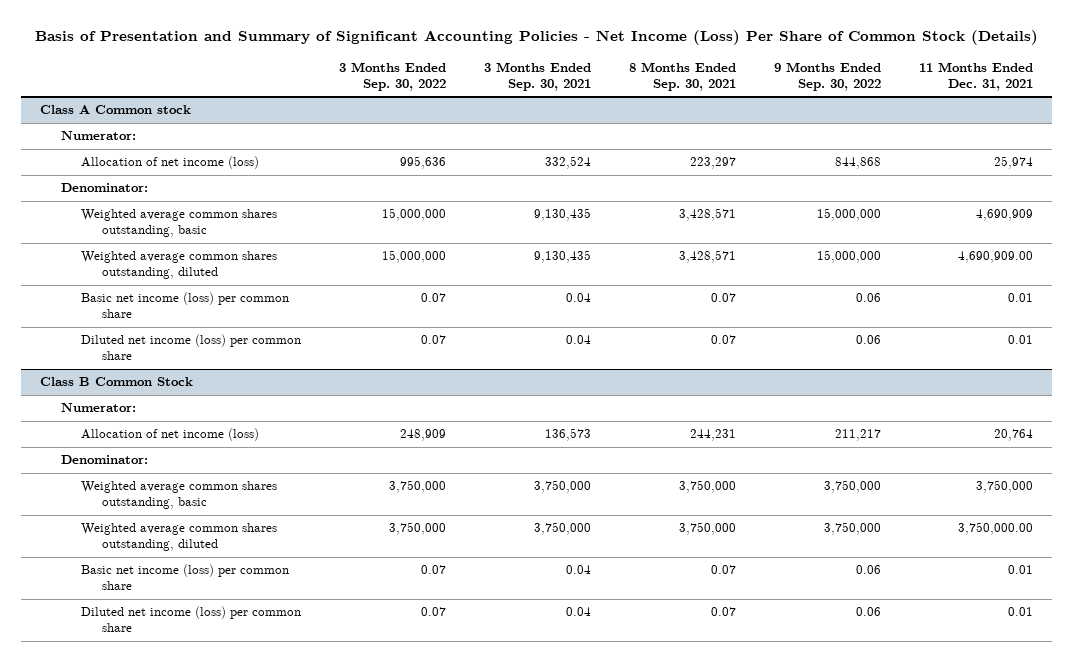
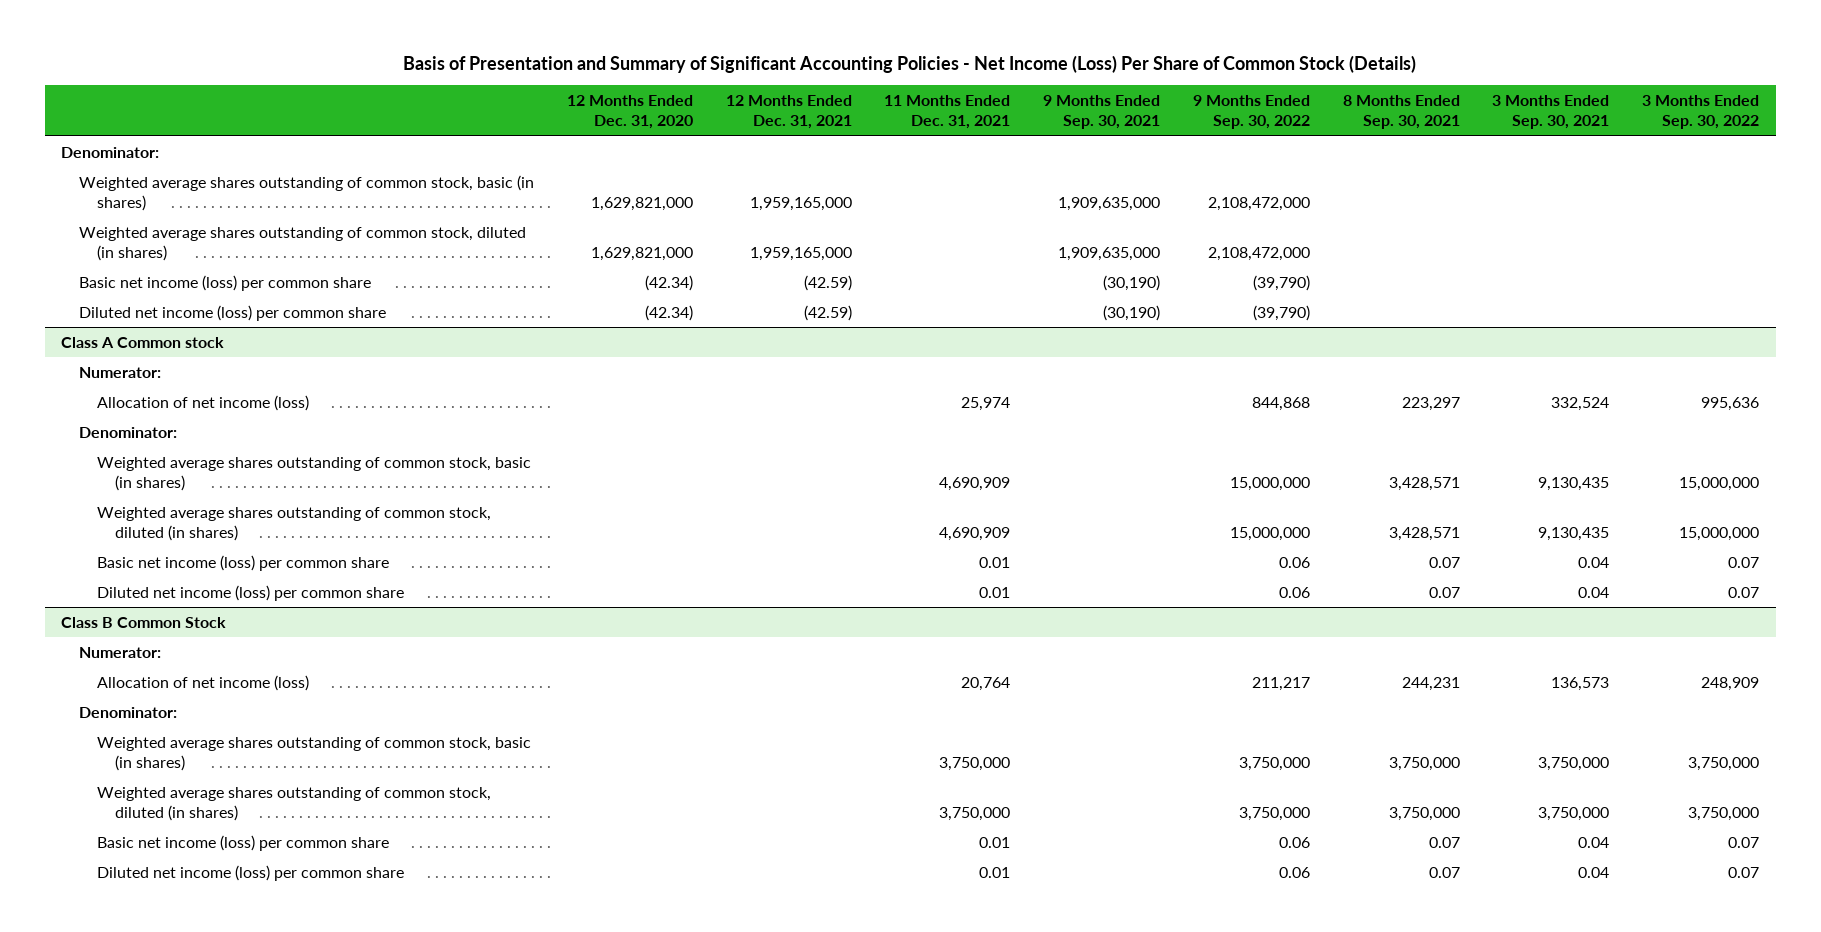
- | 3 Months Ended Sep. 30, 2022 | 3 Months Ended Sep. 30, 2021 | 8 Months Ended Sep. 30, 2021 | 9 Months Ended Sep. 30, 2022 | 11 Months Ended Dec. 31, 2021
+ | 12 Months Ended Dec. 31, 2020 | 12 Months Ended Dec. 31, 2021 | 11 Months Ended Dec. 31, 2021 | 9 Months Ended Sep. 30, 2021 | 9 Months Ended Sep. 30, 2022 | 8 Months Ended Sep. 30, 2021 | 3 Months Ended Sep. 30, 2021 | 3 Months Ended Sep. 30, 2022
+ Denominator:
+ Weighted average shares outstanding of common stock, basic (in shares) | 1,629,821,000 | 1,959,165,000 | | 1,909,635,000 | 2,108,472,000 | | |
+ Weighted average shares outstanding of common stock, diluted (in shares) | 1,629,821,000 | 1,959,165,000 | | 1,909,635,000 | 2,108,472,000 | | |
+ Basic net income (loss) per common share | (42.34) | (42.59) | | (30,190) | (39,790) | | |
+ Diluted net income (loss) per common share | (42.34) | (42.59) | | (30,190) | (39,790) | | |
@ Class A Common stock
- Weighted average common shares outstanding, basic | 15,000,000 | 9,130,435 | 3,428,571 | 15,000,000 | 4,690,909
- Weighted average common shares outstanding, diluted | 15,000,000 | 9,130,435 | 3,428,571 | 15,000,000 | 4,690,909.00
+ Weighted average shares outstanding of common stock, basic (in shares) | | | 4,690,909 | | 15,000,000 | 3,428,571 | 9,130,435 | 15,000,000
+ Weighted average shares outstanding of common stock, diluted (in shares) | | | 4,690,909 | | 15,000,000 | 3,428,571 | 9,130,435 | 15,000,000
@ Class B Common Stock
- Weighted average common shares outstanding, basic | 3,750,000 | 3,750,000 | 3,750,000 | 3,750,000 | 3,750,000
- Weighted average common shares outstanding, diluted | 3,750,000 | 3,750,000 | 3,750,000 | 3,750,000 | 3,750,000.00
+ Weighted average shares outstanding of common stock, basic (in shares) | | | 3,750,000 | | 3,750,000 | 3,750,000 | 3,750,000 | 3,750,000
+ Weighted average shares outstanding of common stock, diluted (in shares) | | | 3,750,000 | | 3,750,000 | 3,750,000 | 3,750,000 | 3,750,000

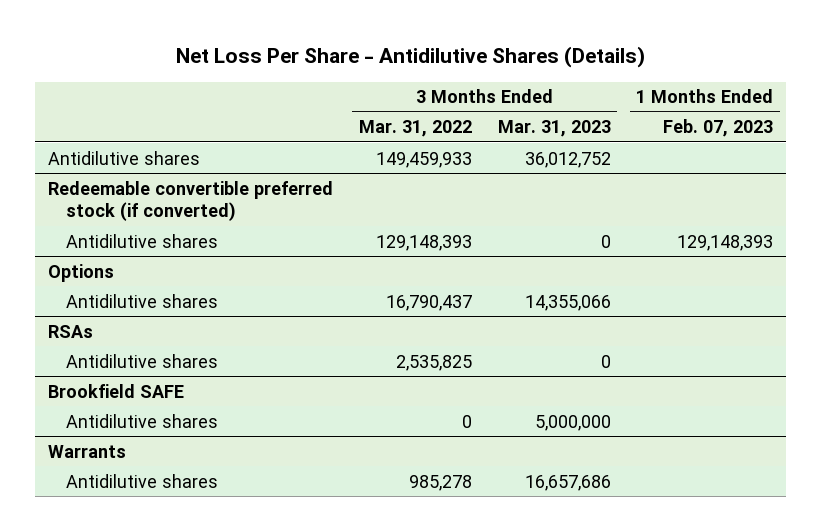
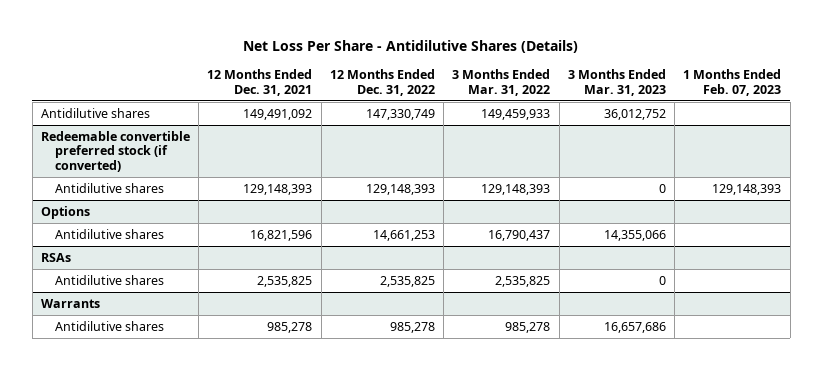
- | 3 Months Ended Mar. 31, 2022 | 3 Months Ended Mar. 31, 2023 | 1 Months Ended Feb. 07, 2023
+ | 12 Months Ended Dec. 31, 2021 | 12 Months Ended Dec. 31, 2022 | 3 Months Ended Mar. 31, 2022 | 3 Months Ended Mar. 31, 2023 | 1 Months Ended Feb. 07, 2023
- Brookfield SAFE
- Antidilutive shares | 0 | 5,000,000 |

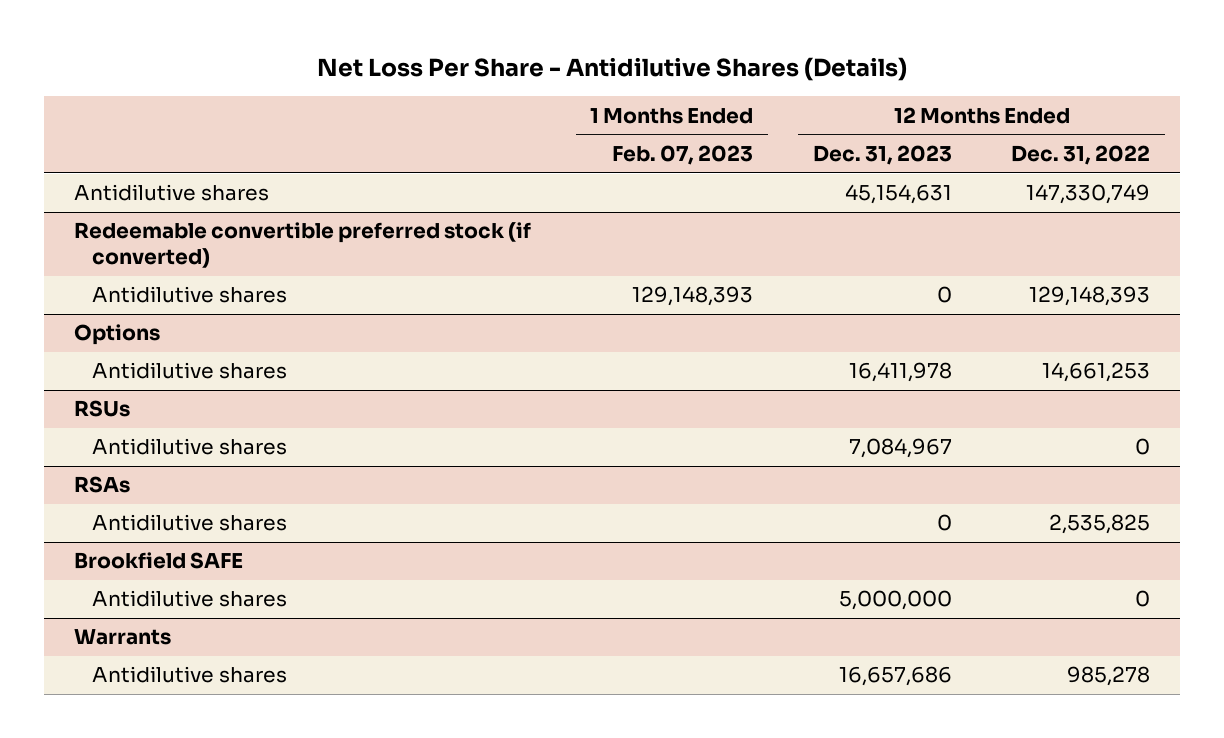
- | 12 Months Ended Dec. 31, 2021 | 12 Months Ended Dec. 31, 2022 | 3 Months Ended Mar. 31, 2022 | 3 Months Ended Mar. 31, 2023 | 1 Months Ended Feb. 07, 2023
+ | 1 Months Ended Feb. 07, 2023 | 12 Months Ended Dec. 31, 2023 | 12 Months Ended Dec. 31, 2022
+ RSUs
+ Antidilutive shares | | 7,084,967 | 0
+ Brookfield SAFE
+ Antidilutive shares | | 5,000,000 | 0

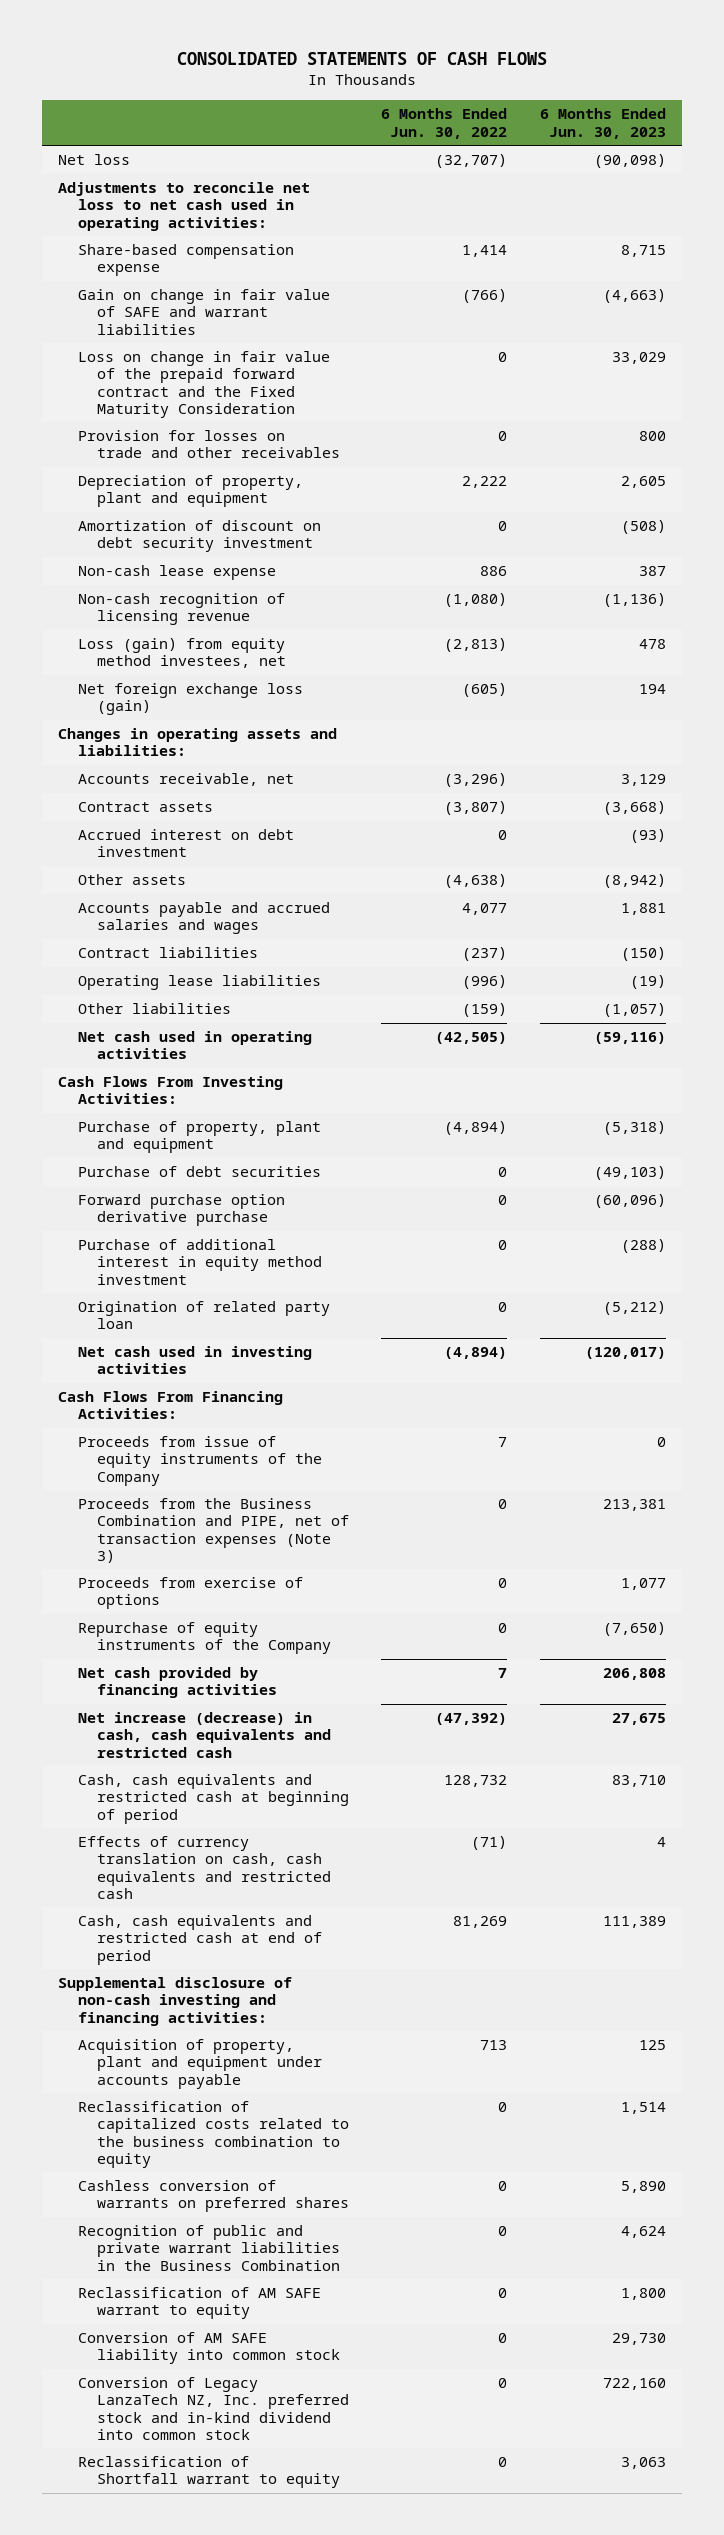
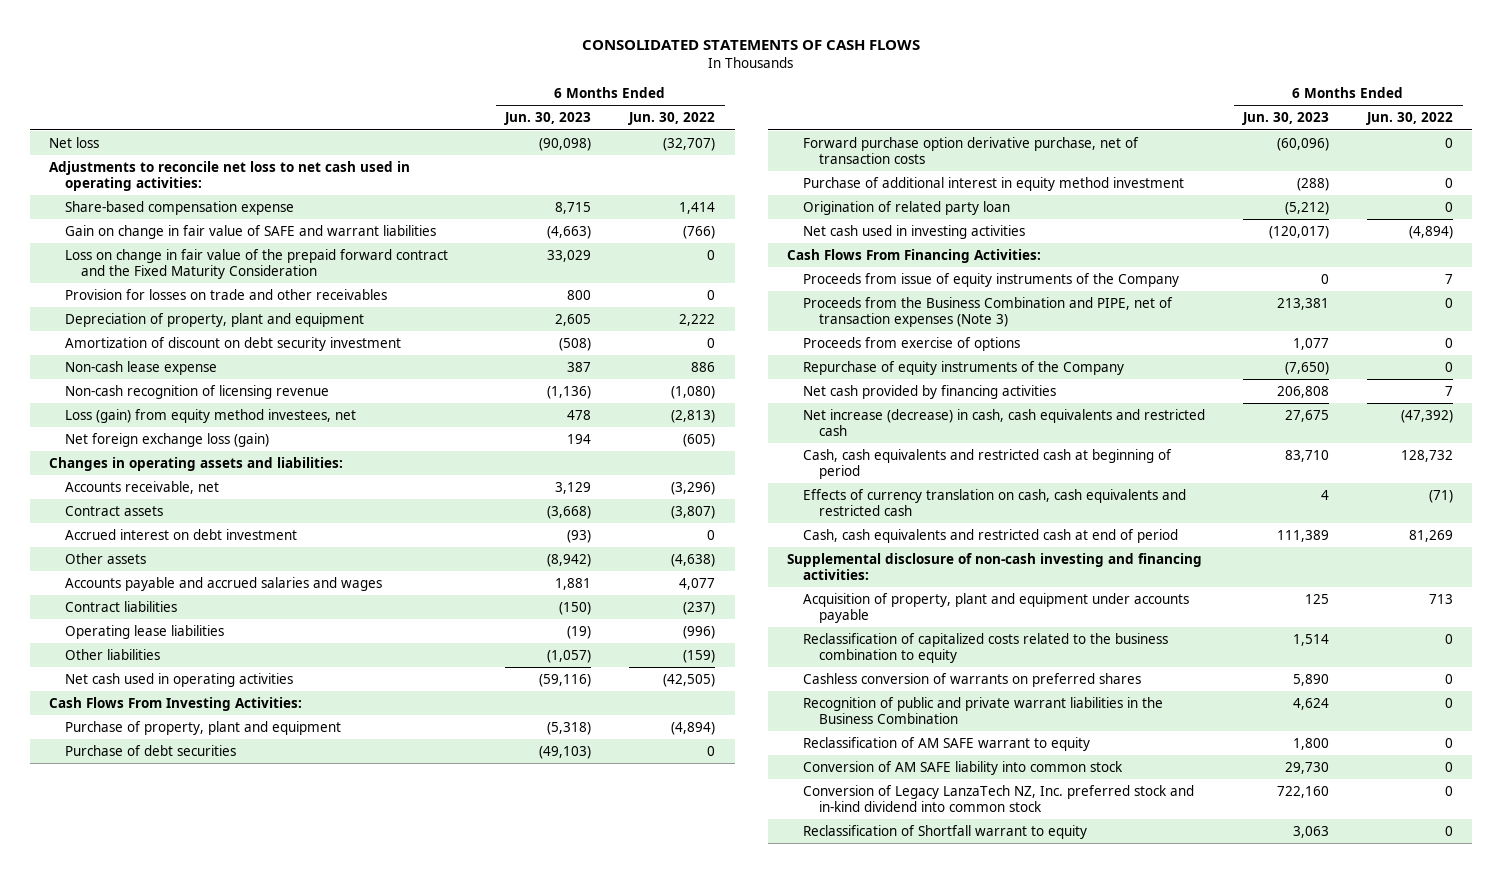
- | 6 Months Ended Jun. 30, 2022 | 6 Months Ended Jun. 30, 2023
+ | 6 Months Ended Jun. 30, 2023 | 6 Months Ended Jun. 30, 2022
- Forward purchase option derivative purchase | 0 | (60,096)
+ Forward purchase option derivative purchase, net of transaction costs | (60,096) | 0

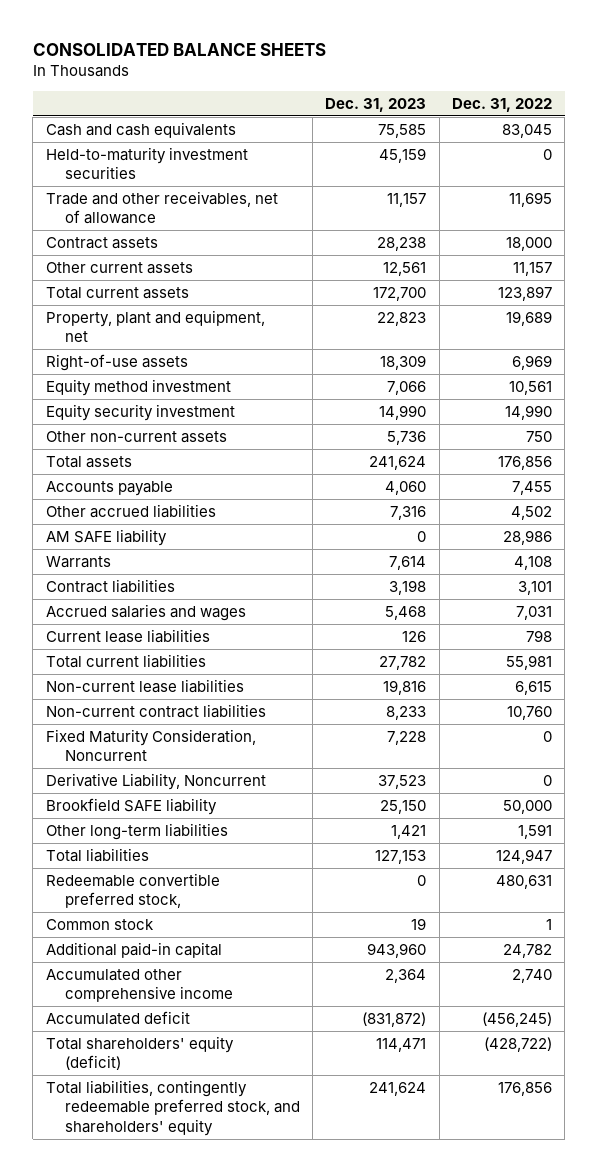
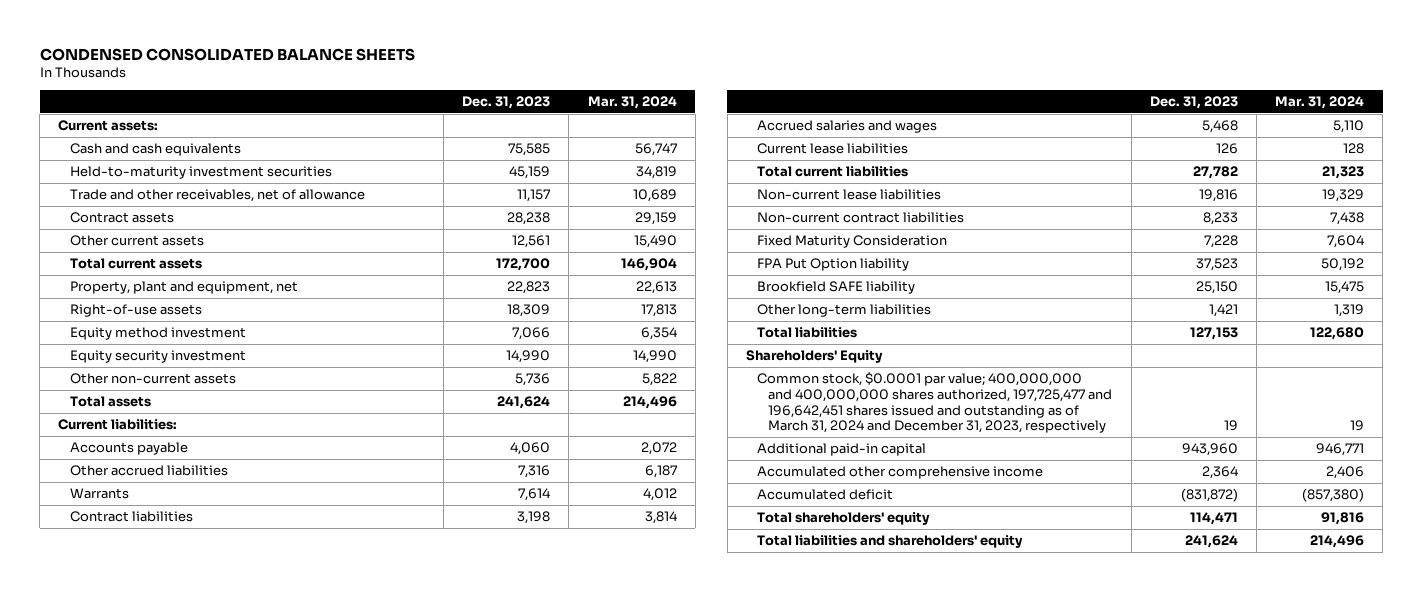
- CONSOLIDATED BALANCE SHEETS
+ CONDENSED CONSOLIDATED BALANCE SHEETS
- | Dec. 31, 2023 | Dec. 31, 2022
+ | Dec. 31, 2023 | Mar. 31, 2024
+ Current assets:
+ Current liabilities:
- AM SAFE liability | 0 | 28,986
- Fixed Maturity Consideration, Noncurrent | 7,228 | 0
- Derivative Liability, Noncurrent | 37,523 | 0
+ Fixed Maturity Consideration | 7,228 | 7,604
+ FPA Put Option liability | 37,523 | 50,192
- Redeemable convertible preferred stock, | 0 | 480,631
- Common stock | 19 | 1
+ Shareholders' Equity
+ Common stock, $0.0001 par value; 400,000,000 and 400,000,000 shares authorized, 197,725,477 and 196,642,451 shares issued and outstanding as of March 31, 2024 and December 31, 2023, respectively | 19 | 19
- Total shareholders' equity (deficit) | 114,471 | (428,722)
- Total liabilities, contingently redeemable preferred stock, and shareholders' equity | 241,624 | 176,856
+ Total shareholders' equity | 114,471 | 91,816
+ Total liabilities and shareholders' equity | 241,624 | 214,496

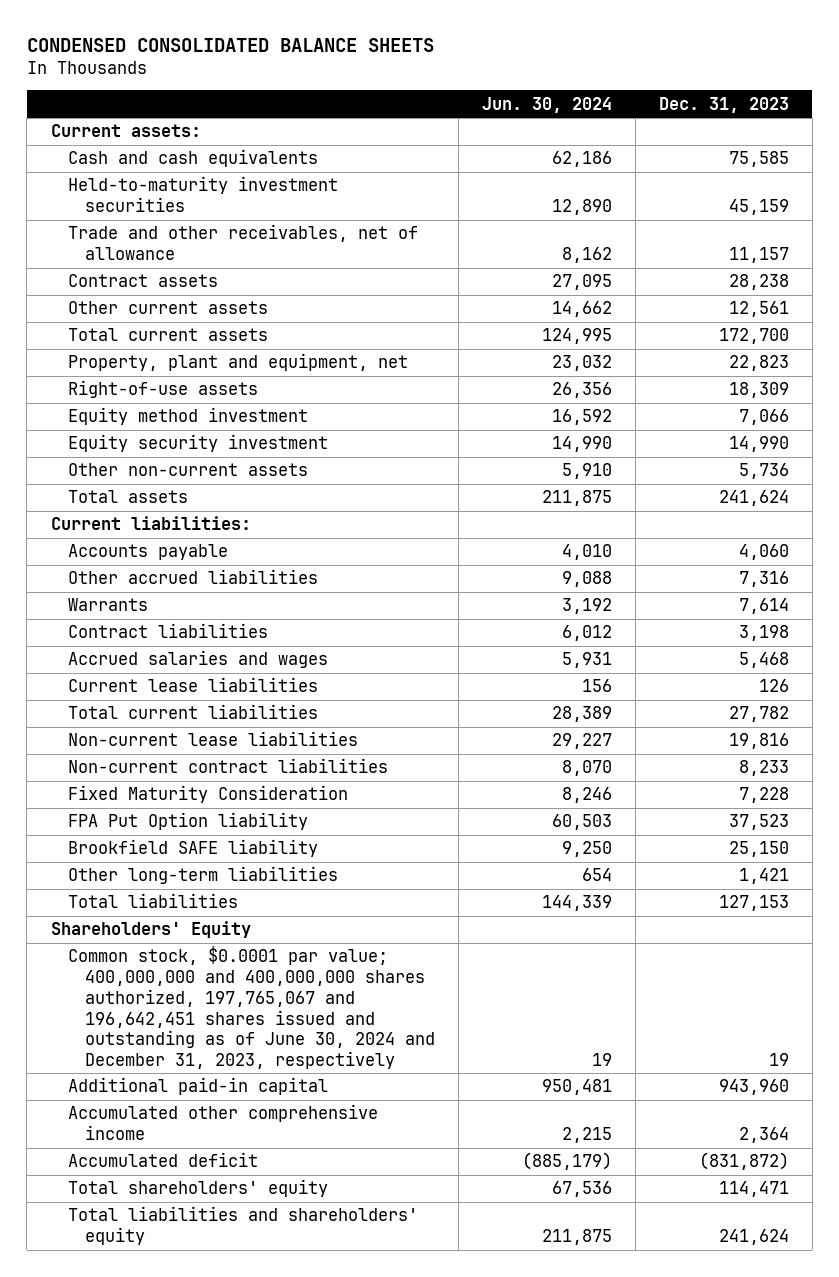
- | Dec. 31, 2023 | Mar. 31, 2024
+ | Jun. 30, 2024 | Dec. 31, 2023
- Common stock, $0.0001 par value; 400,000,000 and 400,000,000 shares authorized, 197,725,477 and 196,642,451 shares issued and outstanding as of March 31, 2024 and December 31, 2023, respectively | 19 | 19
+ Common stock, $0.0001 par value; 400,000,000 and 400,000,000 shares authorized, 197,765,067 and 196,642,451 shares issued and outstanding as of June 30, 2024 and December 31, 2023, respectively | 19 | 19

